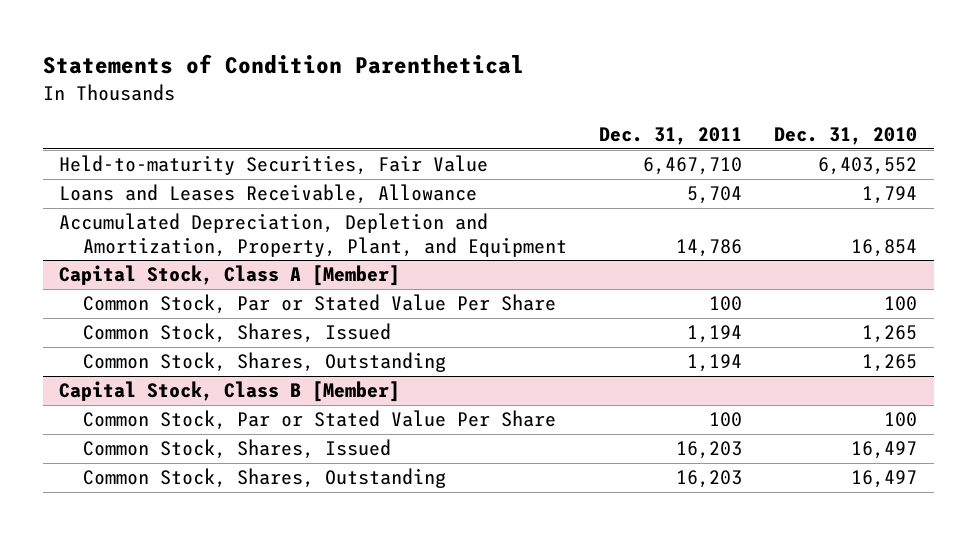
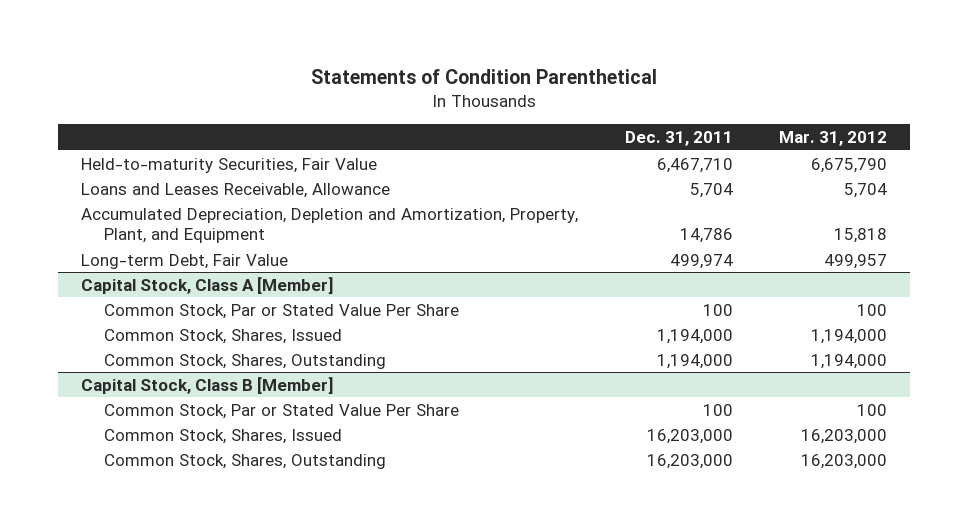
- | Dec. 31, 2011 | Dec. 31, 2010
+ | Dec. 31, 2011 | Mar. 31, 2012
+ Long-term Debt, Fair Value | 499,974 | 499,957
@ Capital Stock, Class A [Member]
- Common Stock, Shares, Issued | 1,194 | 1,265
- Common Stock, Shares, Outstanding | 1,194 | 1,265
+ Common Stock, Shares, Issued | 1,194,000 | 1,194,000
+ Common Stock, Shares, Outstanding | 1,194,000 | 1,194,000
@ Capital Stock, Class B [Member]
- Common Stock, Shares, Issued | 16,203 | 16,497
- Common Stock, Shares, Outstanding | 16,203 | 16,497
+ Common Stock, Shares, Issued | 16,203,000 | 16,203,000
+ Common Stock, Shares, Outstanding | 16,203,000 | 16,203,000

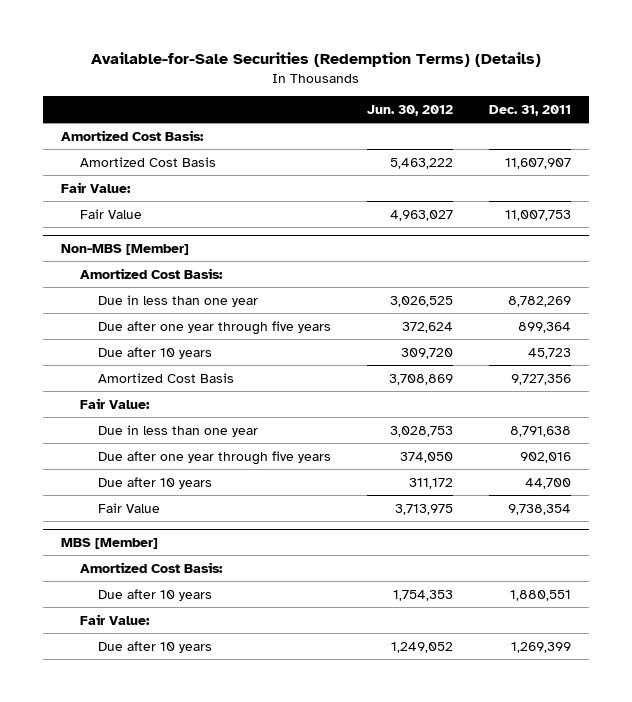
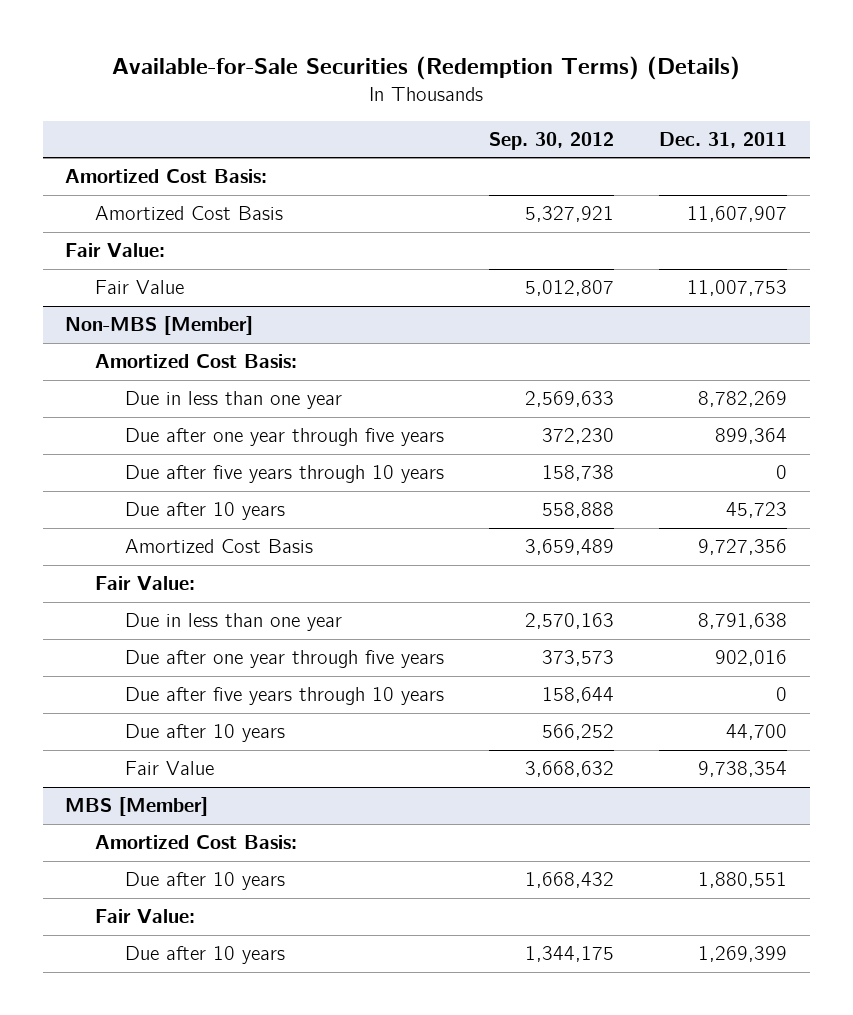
- | Jun. 30, 2012 | Dec. 31, 2011
+ | Sep. 30, 2012 | Dec. 31, 2011
@ Non-MBS [Member]
+ Due after five years through 10 years | 158,738 | 0
+ Due after five years through 10 years | 158,644 | 0

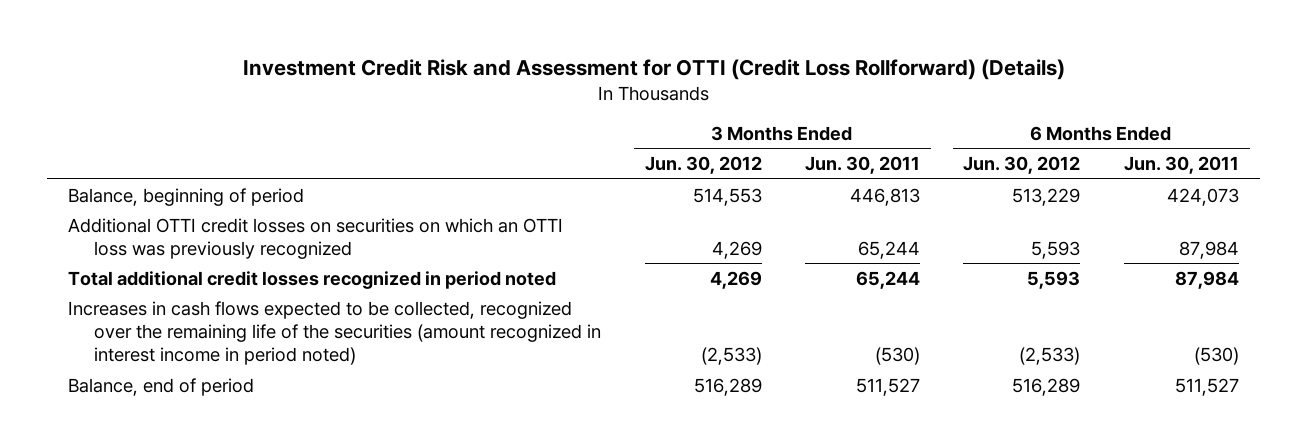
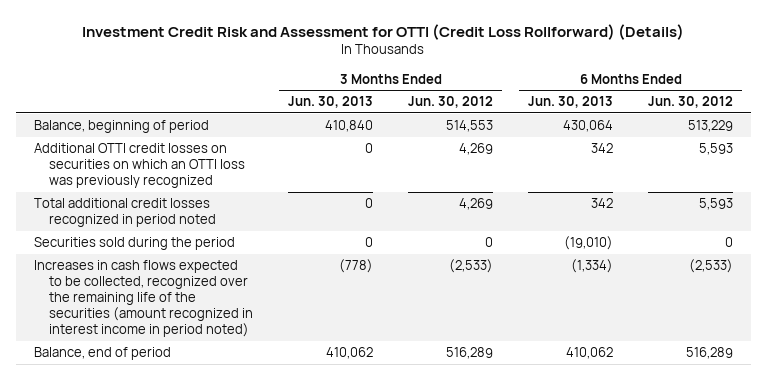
- | 3 Months Ended Jun. 30, 2012 | 3 Months Ended Jun. 30, 2011 | 6 Months Ended Jun. 30, 2012 | 6 Months Ended Jun. 30, 2011
+ | 3 Months Ended Jun. 30, 2013 | 3 Months Ended Jun. 30, 2012 | 6 Months Ended Jun. 30, 2013 | 6 Months Ended Jun. 30, 2012
+ Securities sold during the period | 0 | 0 | (19,010) | 0

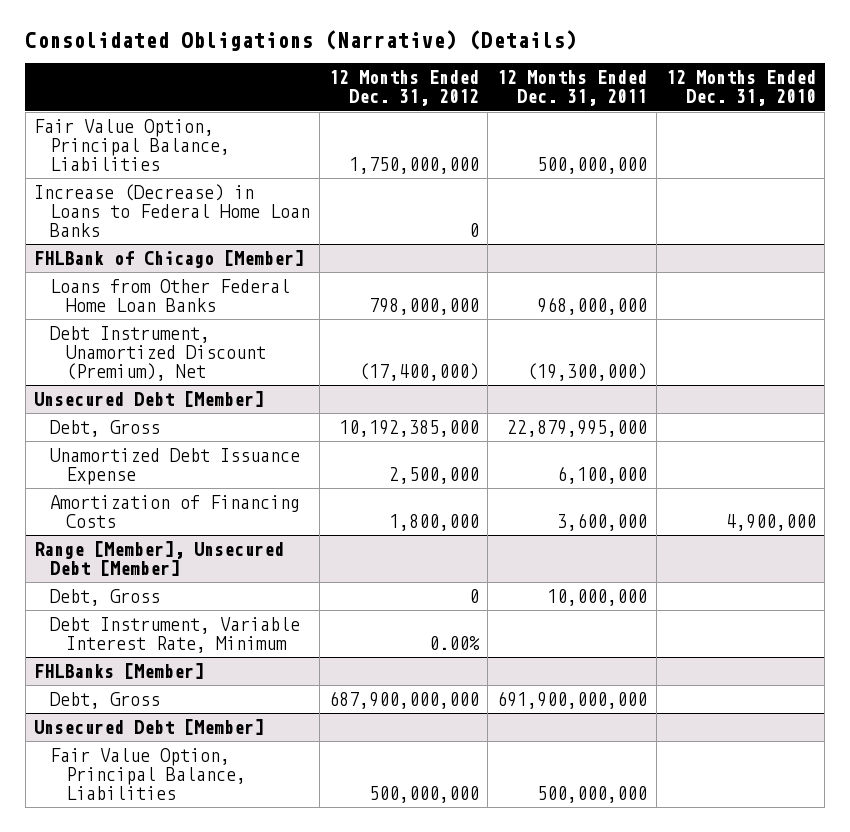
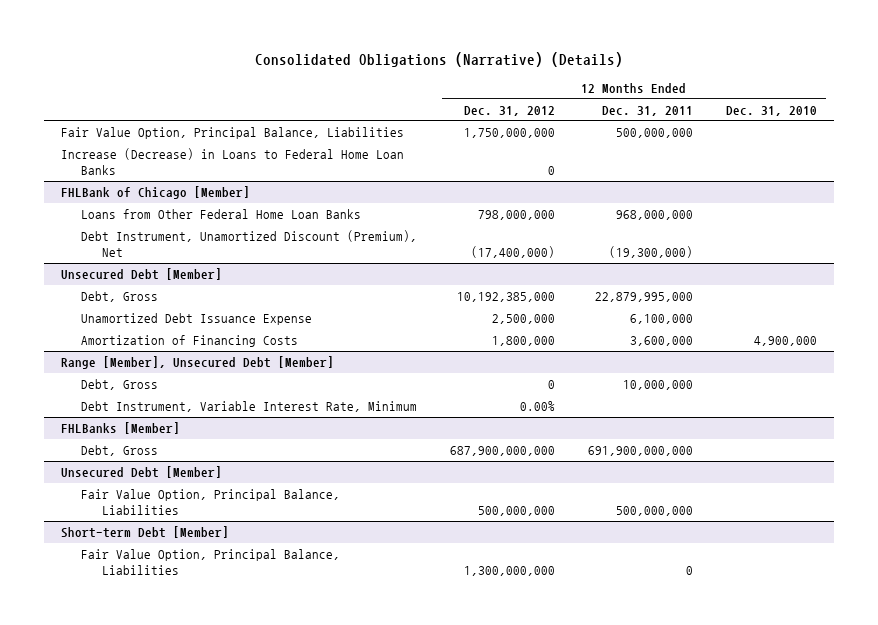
+ Short-term Debt [Member]
+ Fair Value Option, Principal Balance, Liabilities | 1,300,000,000 | 0 |

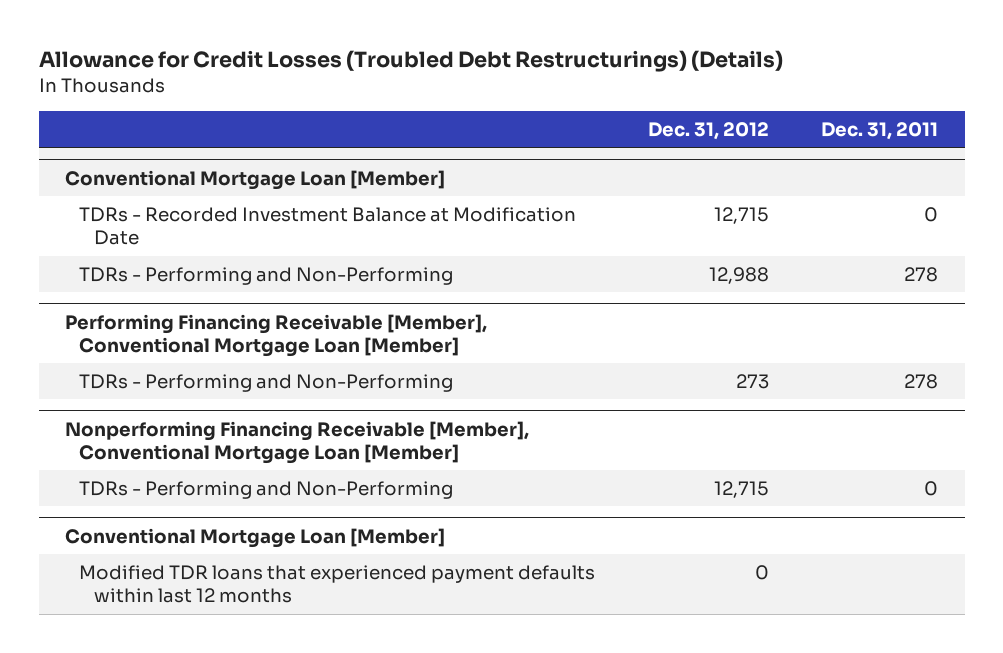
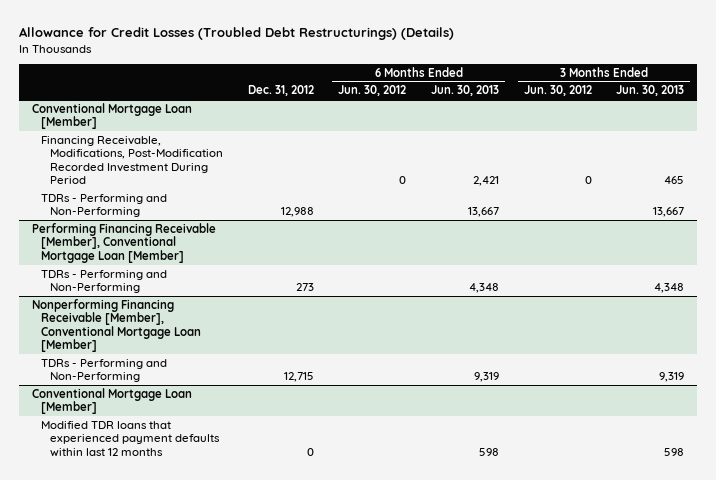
- | Dec. 31, 2012 | Dec. 31, 2011
+ | Dec. 31, 2012 | 6 Months Ended Jun. 30, 2012 | 6 Months Ended Jun. 30, 2013 | 3 Months Ended Jun. 30, 2012 | 3 Months Ended Jun. 30, 2013
@ Conventional Mortgage Loan [Member]
- TDRs - Recorded Investment Balance at Modification Date | 12,715 | 0
+ Financing Receivable, Modifications, Post-Modification Recorded Investment During Period | | 0 | 2,421 | 0 | 465

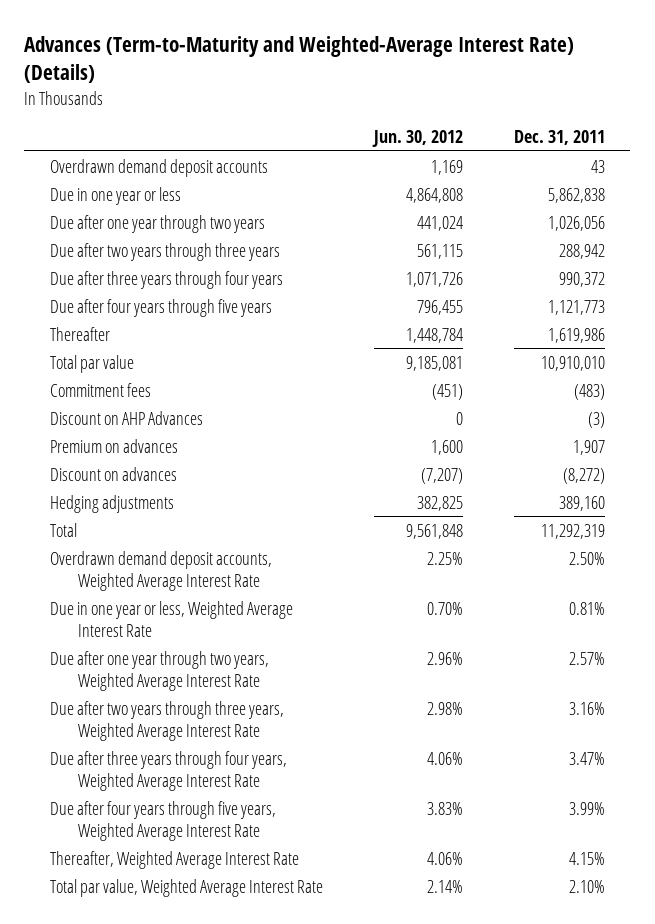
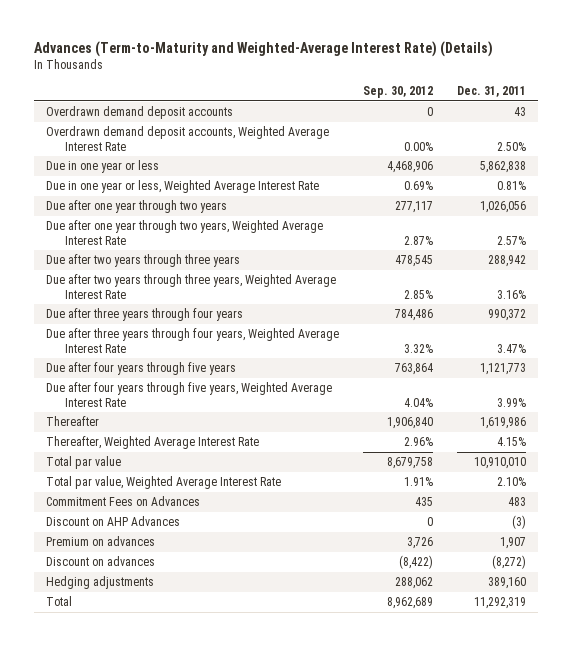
- | Jun. 30, 2012 | Dec. 31, 2011
+ | Sep. 30, 2012 | Dec. 31, 2011
moved up: Overdrawn demand deposit accounts, Weighted Average Interest Rate | 0.00% | 2.50%
moved up: Due in one year or less, Weighted Average Interest Rate | 0.69% | 0.81%
moved up: Due after one year through two years, Weighted Average Interest Rate | 2.87% | 2.57%
moved up: Due after two years through three years, Weighted Average Interest Rate | 2.85% | 3.16%
moved up: Due after three years through four years, Weighted Average Interest Rate | 3.32% | 3.47%
moved up: Due after four years through five years, Weighted Average Interest Rate | 4.04% | 3.99%
moved up: Thereafter, Weighted Average Interest Rate | 2.96% | 4.15%
- Commitment fees | (451) | (483)
moved up: Total par value, Weighted Average Interest Rate | 1.91% | 2.10%
+ Commitment Fees on Advances | 435 | 483

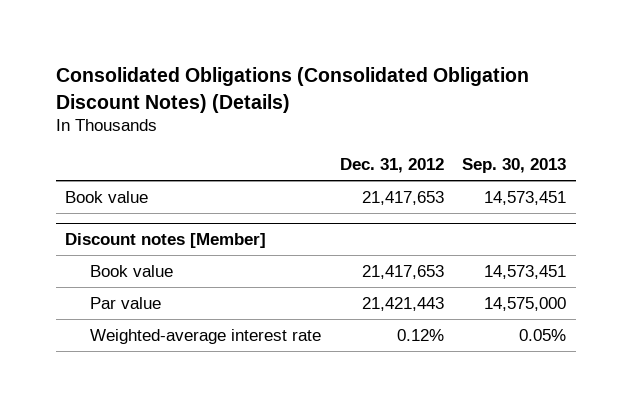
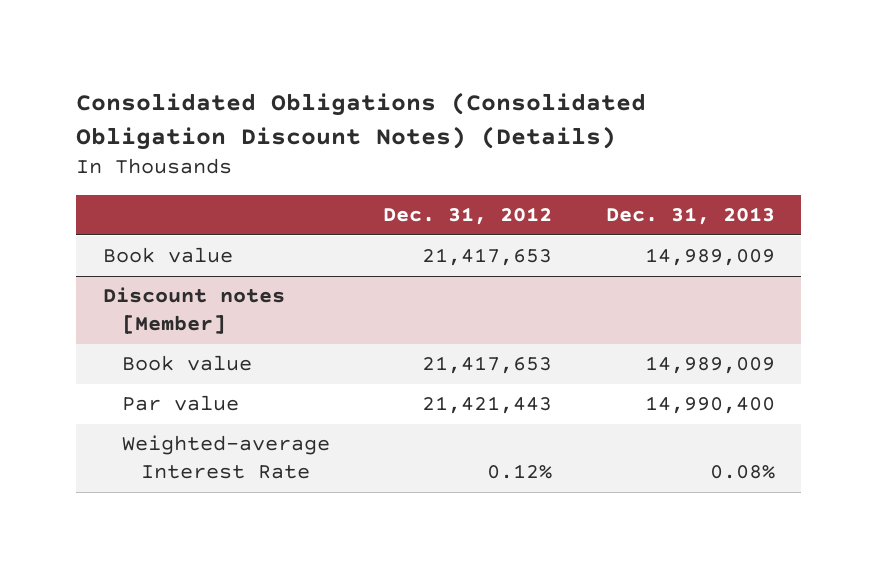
- | Dec. 31, 2012 | Sep. 30, 2013
+ | Dec. 31, 2012 | Dec. 31, 2013
@ Discount notes [Member]
- Weighted-average interest rate | 0.12% | 0.05%
+ Weighted-average Interest Rate | 0.12% | 0.08%

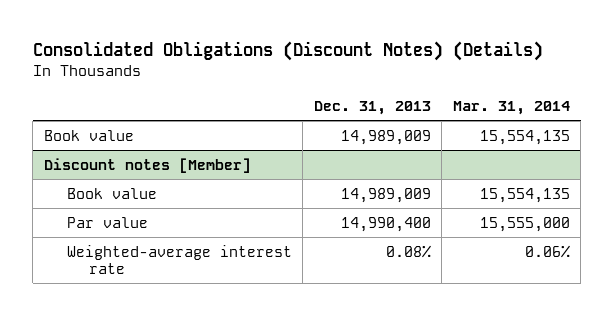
- Consolidated Obligations (Consolidated Obligation Discount Notes) (Details)
+ Consolidated Obligations (Discount Notes) (Details)
- | Dec. 31, 2012 | Dec. 31, 2013
+ | Dec. 31, 2013 | Mar. 31, 2014
@ Discount notes [Member]
- Weighted-average Interest Rate | 0.12% | 0.08%
+ Weighted-average interest rate | 0.08% | 0.06%

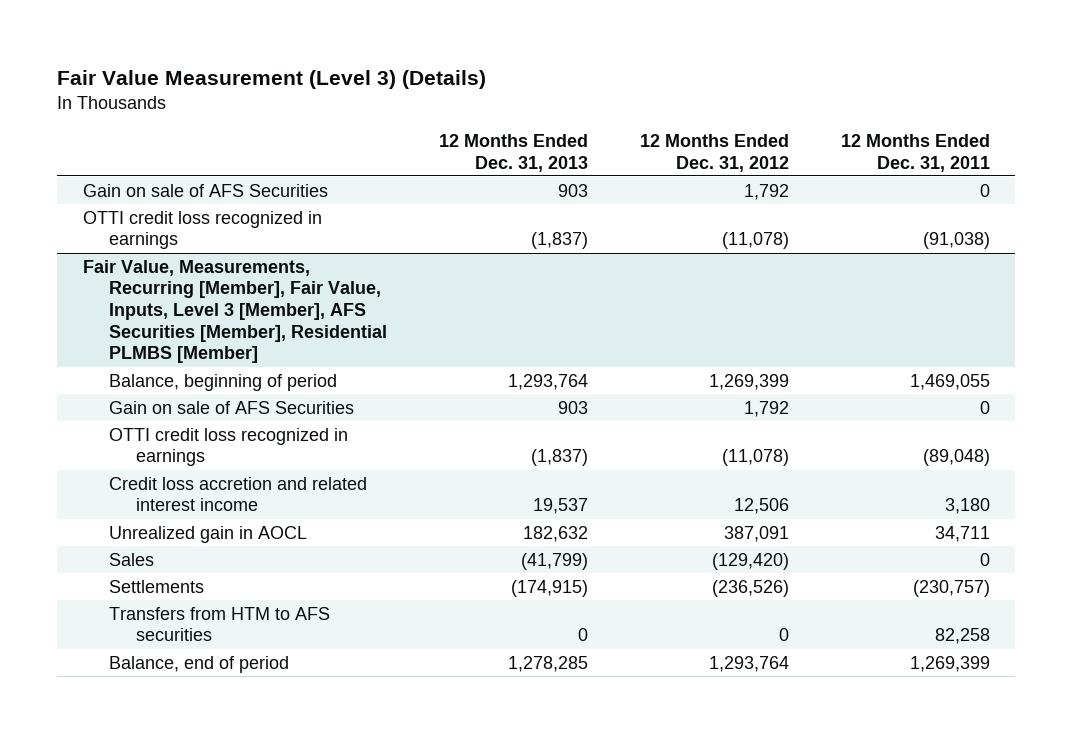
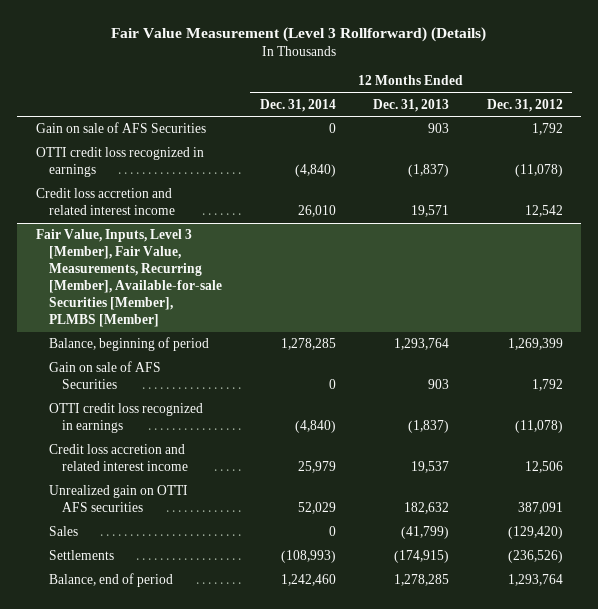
- Fair Value Measurement (Level 3) (Details)
+ Fair Value Measurement (Level 3 Rollforward) (Details)
- | 12 Months Ended Dec. 31, 2013 | 12 Months Ended Dec. 31, 2012 | 12 Months Ended Dec. 31, 2011
+ | 12 Months Ended Dec. 31, 2014 | 12 Months Ended Dec. 31, 2013 | 12 Months Ended Dec. 31, 2012
- Fair Value, Measurements, Recurring [Member], Fair Value, Inputs, Level 3 [Member], AFS Securities [Member], Residential PLMBS [Member]
+ Credit loss accretion and related interest income | 26,010 | 19,571 | 12,542
+ Fair Value, Inputs, Level 3 [Member], Fair Value, Measurements, Recurring [Member], Available-for-sale Securities [Member], PLMBS [Member]
- Unrealized gain in AOCL | 182,632 | 387,091 | 34,711
+ Unrealized gain on OTTI AFS securities | 52,029 | 182,632 | 387,091
- Transfers from HTM to AFS securities | 0 | 0 | 82,258

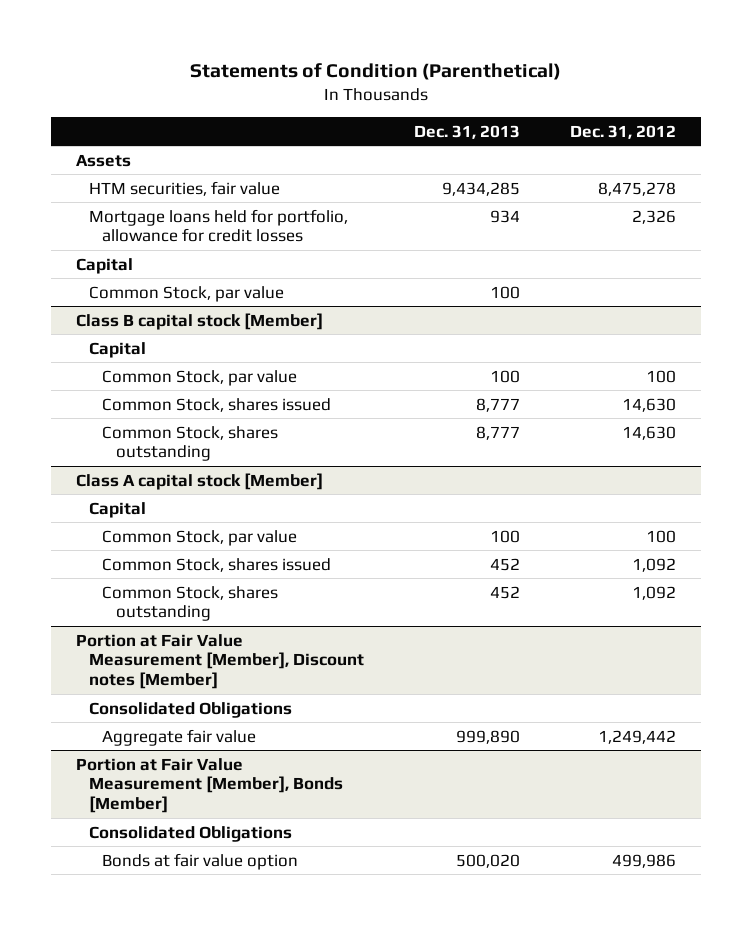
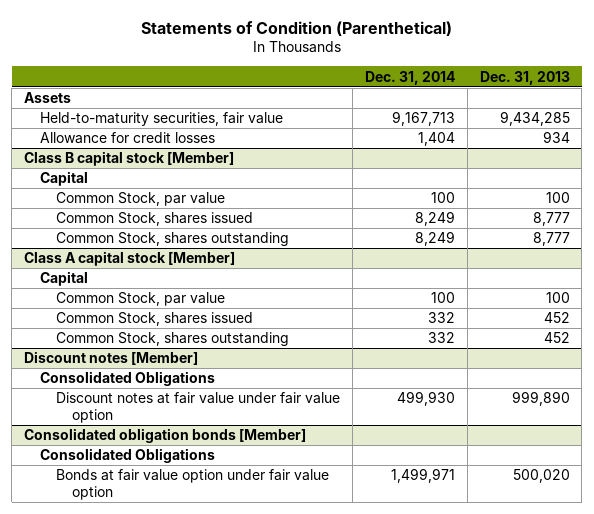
- | Dec. 31, 2013 | Dec. 31, 2012
+ | Dec. 31, 2014 | Dec. 31, 2013
- HTM securities, fair value | 9,434,285 | 8,475,278
- Mortgage loans held for portfolio, allowance for credit losses | 934 | 2,326
- Capital
- Common Stock, par value | 100 |
+ Held-to-maturity securities, fair value | 9,167,713 | 9,434,285
+ Allowance for credit losses | 1,404 | 934
- Portion at Fair Value Measurement [Member], Discount notes [Member]
+ Discount notes [Member]
- Aggregate fair value | 999,890 | 1,249,442
- Portion at Fair Value Measurement [Member], Bonds [Member]
+ Discount notes at fair value under fair value option | 499,930 | 999,890
+ Consolidated obligation bonds [Member]
- Bonds at fair value option | 500,020 | 499,986
+ Bonds at fair value option under fair value option | 1,499,971 | 500,020

